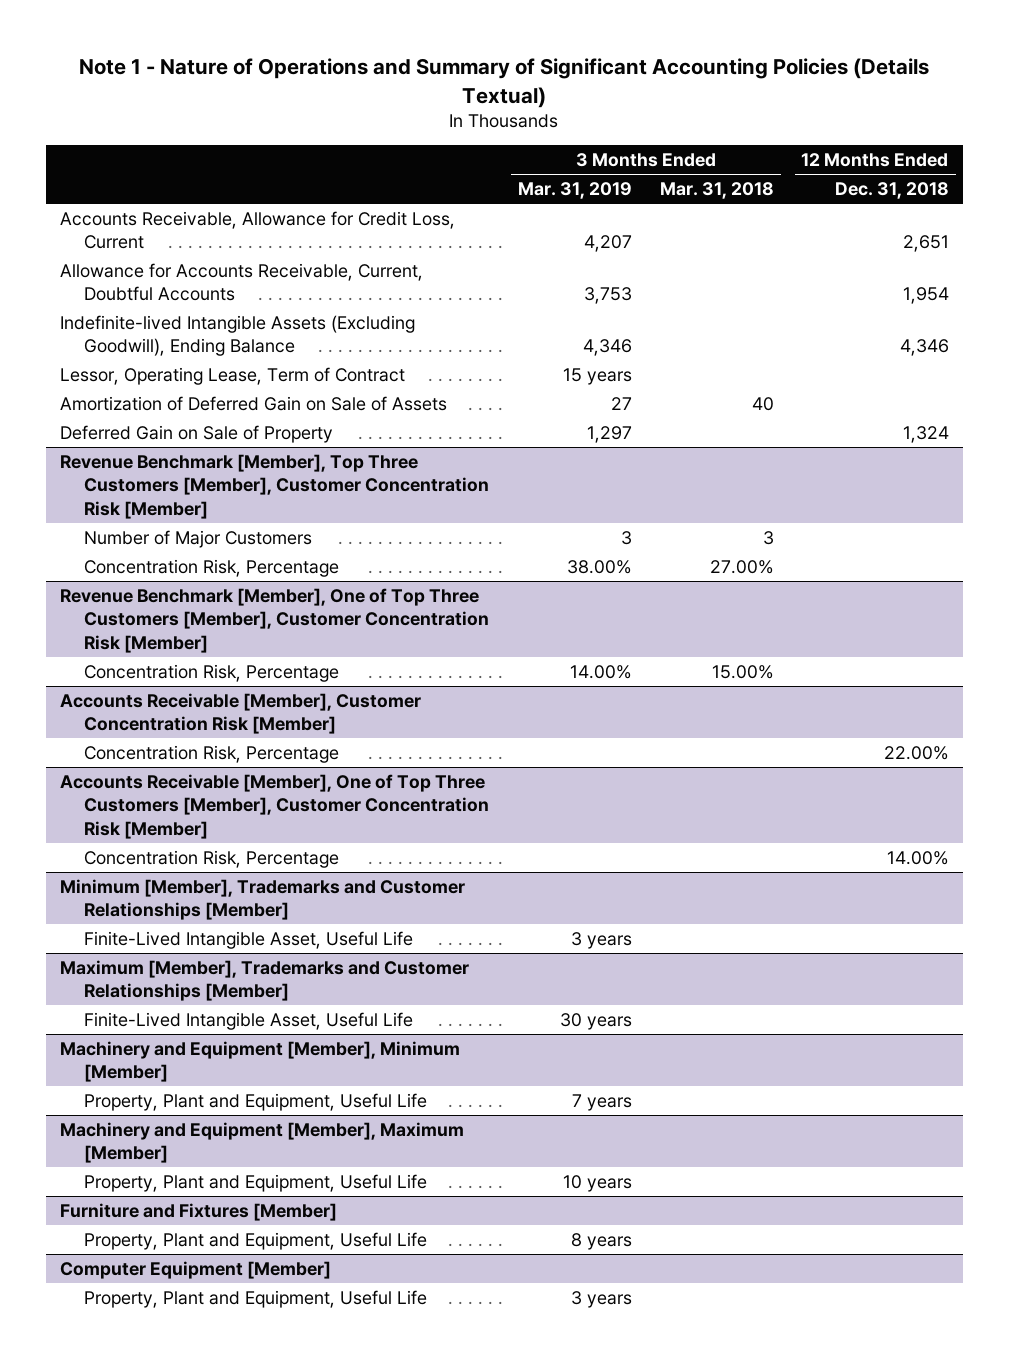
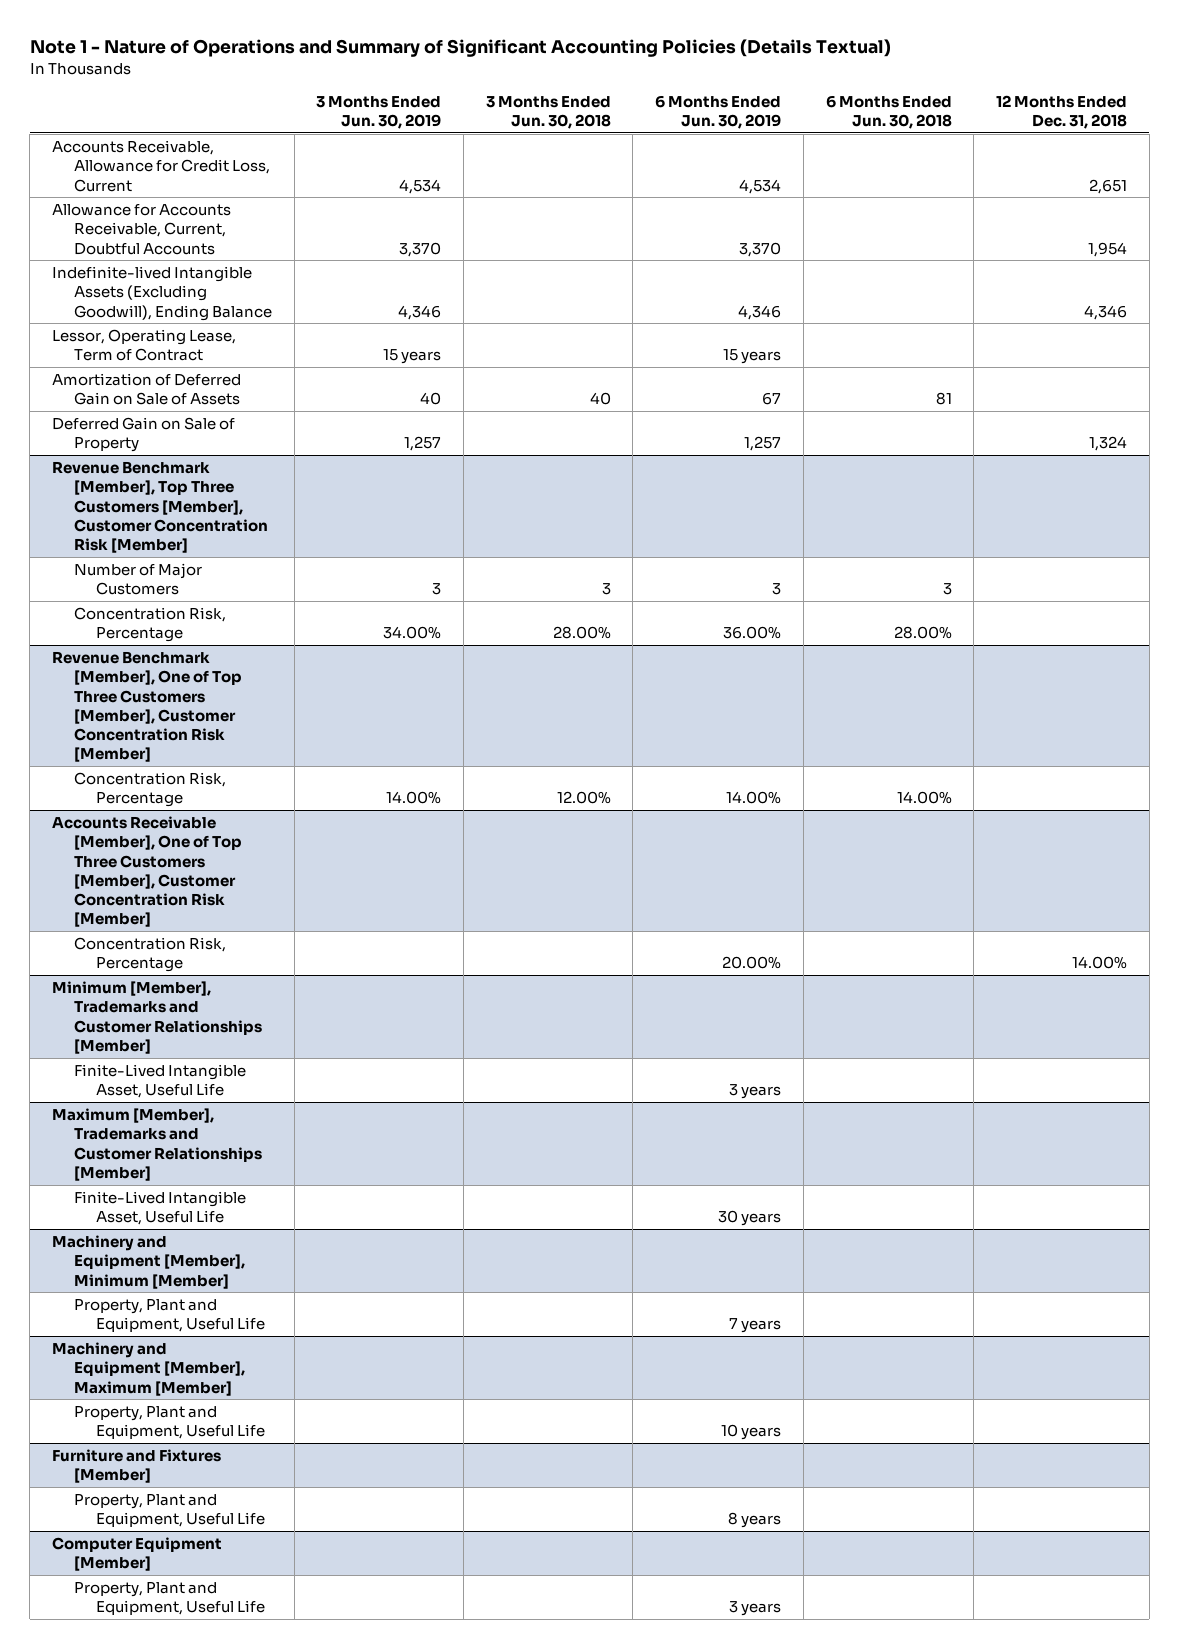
- | 3 Months Ended Mar. 31, 2019 | 3 Months Ended Mar. 31, 2018 | 12 Months Ended Dec. 31, 2018
+ | 3 Months Ended Jun. 30, 2019 | 3 Months Ended Jun. 30, 2018 | 6 Months Ended Jun. 30, 2019 | 6 Months Ended Jun. 30, 2018 | 12 Months Ended Dec. 31, 2018
- Accounts Receivable [Member], Customer Concentration Risk [Member]
- Concentration Risk, Percentage | | | 22.00%

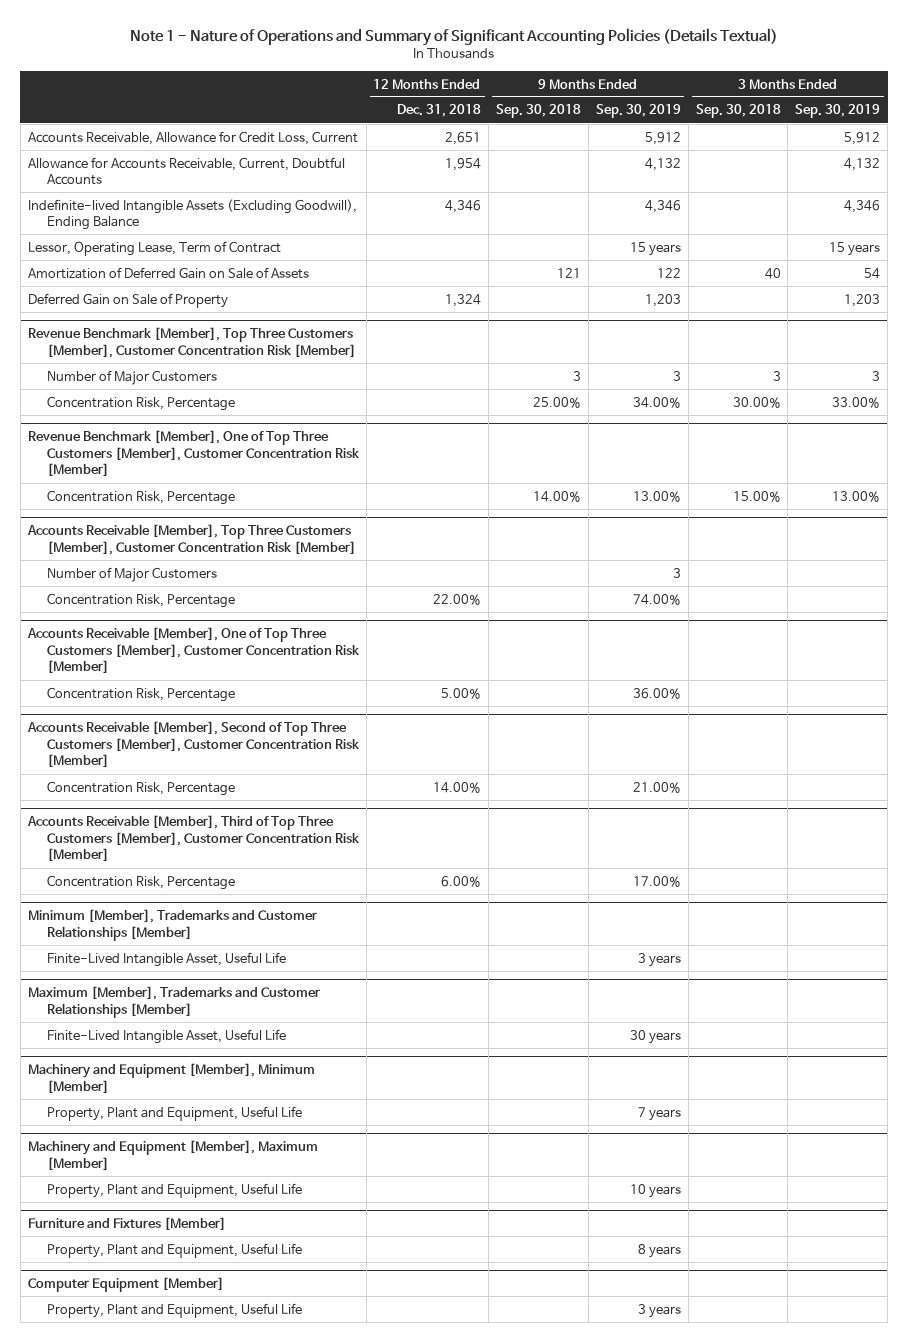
- | 3 Months Ended Jun. 30, 2019 | 3 Months Ended Jun. 30, 2018 | 6 Months Ended Jun. 30, 2019 | 6 Months Ended Jun. 30, 2018 | 12 Months Ended Dec. 31, 2018
+ | 12 Months Ended Dec. 31, 2018 | 9 Months Ended Sep. 30, 2018 | 9 Months Ended Sep. 30, 2019 | 3 Months Ended Sep. 30, 2018 | 3 Months Ended Sep. 30, 2019
+ Accounts Receivable [Member], Top Three Customers [Member], Customer Concentration Risk [Member]
+ Number of Major Customers | | | 3 | |
+ Concentration Risk, Percentage | 22.00% | | 74.00% | |
@ Accounts Receivable [Member], One of Top Three Customers [Member], Customer Concentration Risk [Member]
- Concentration Risk, Percentage | | | 20.00% | | 14.00%
+ Concentration Risk, Percentage | 5.00% | | 36.00% | |
+ Accounts Receivable [Member], Second of Top Three Customers [Member], Customer Concentration Risk [Member]
+ Concentration Risk, Percentage | 14.00% | | 21.00% | |
+ Accounts Receivable [Member], Third of Top Three Customers [Member], Customer Concentration Risk [Member]
+ Concentration Risk, Percentage | 6.00% | | 17.00% | |

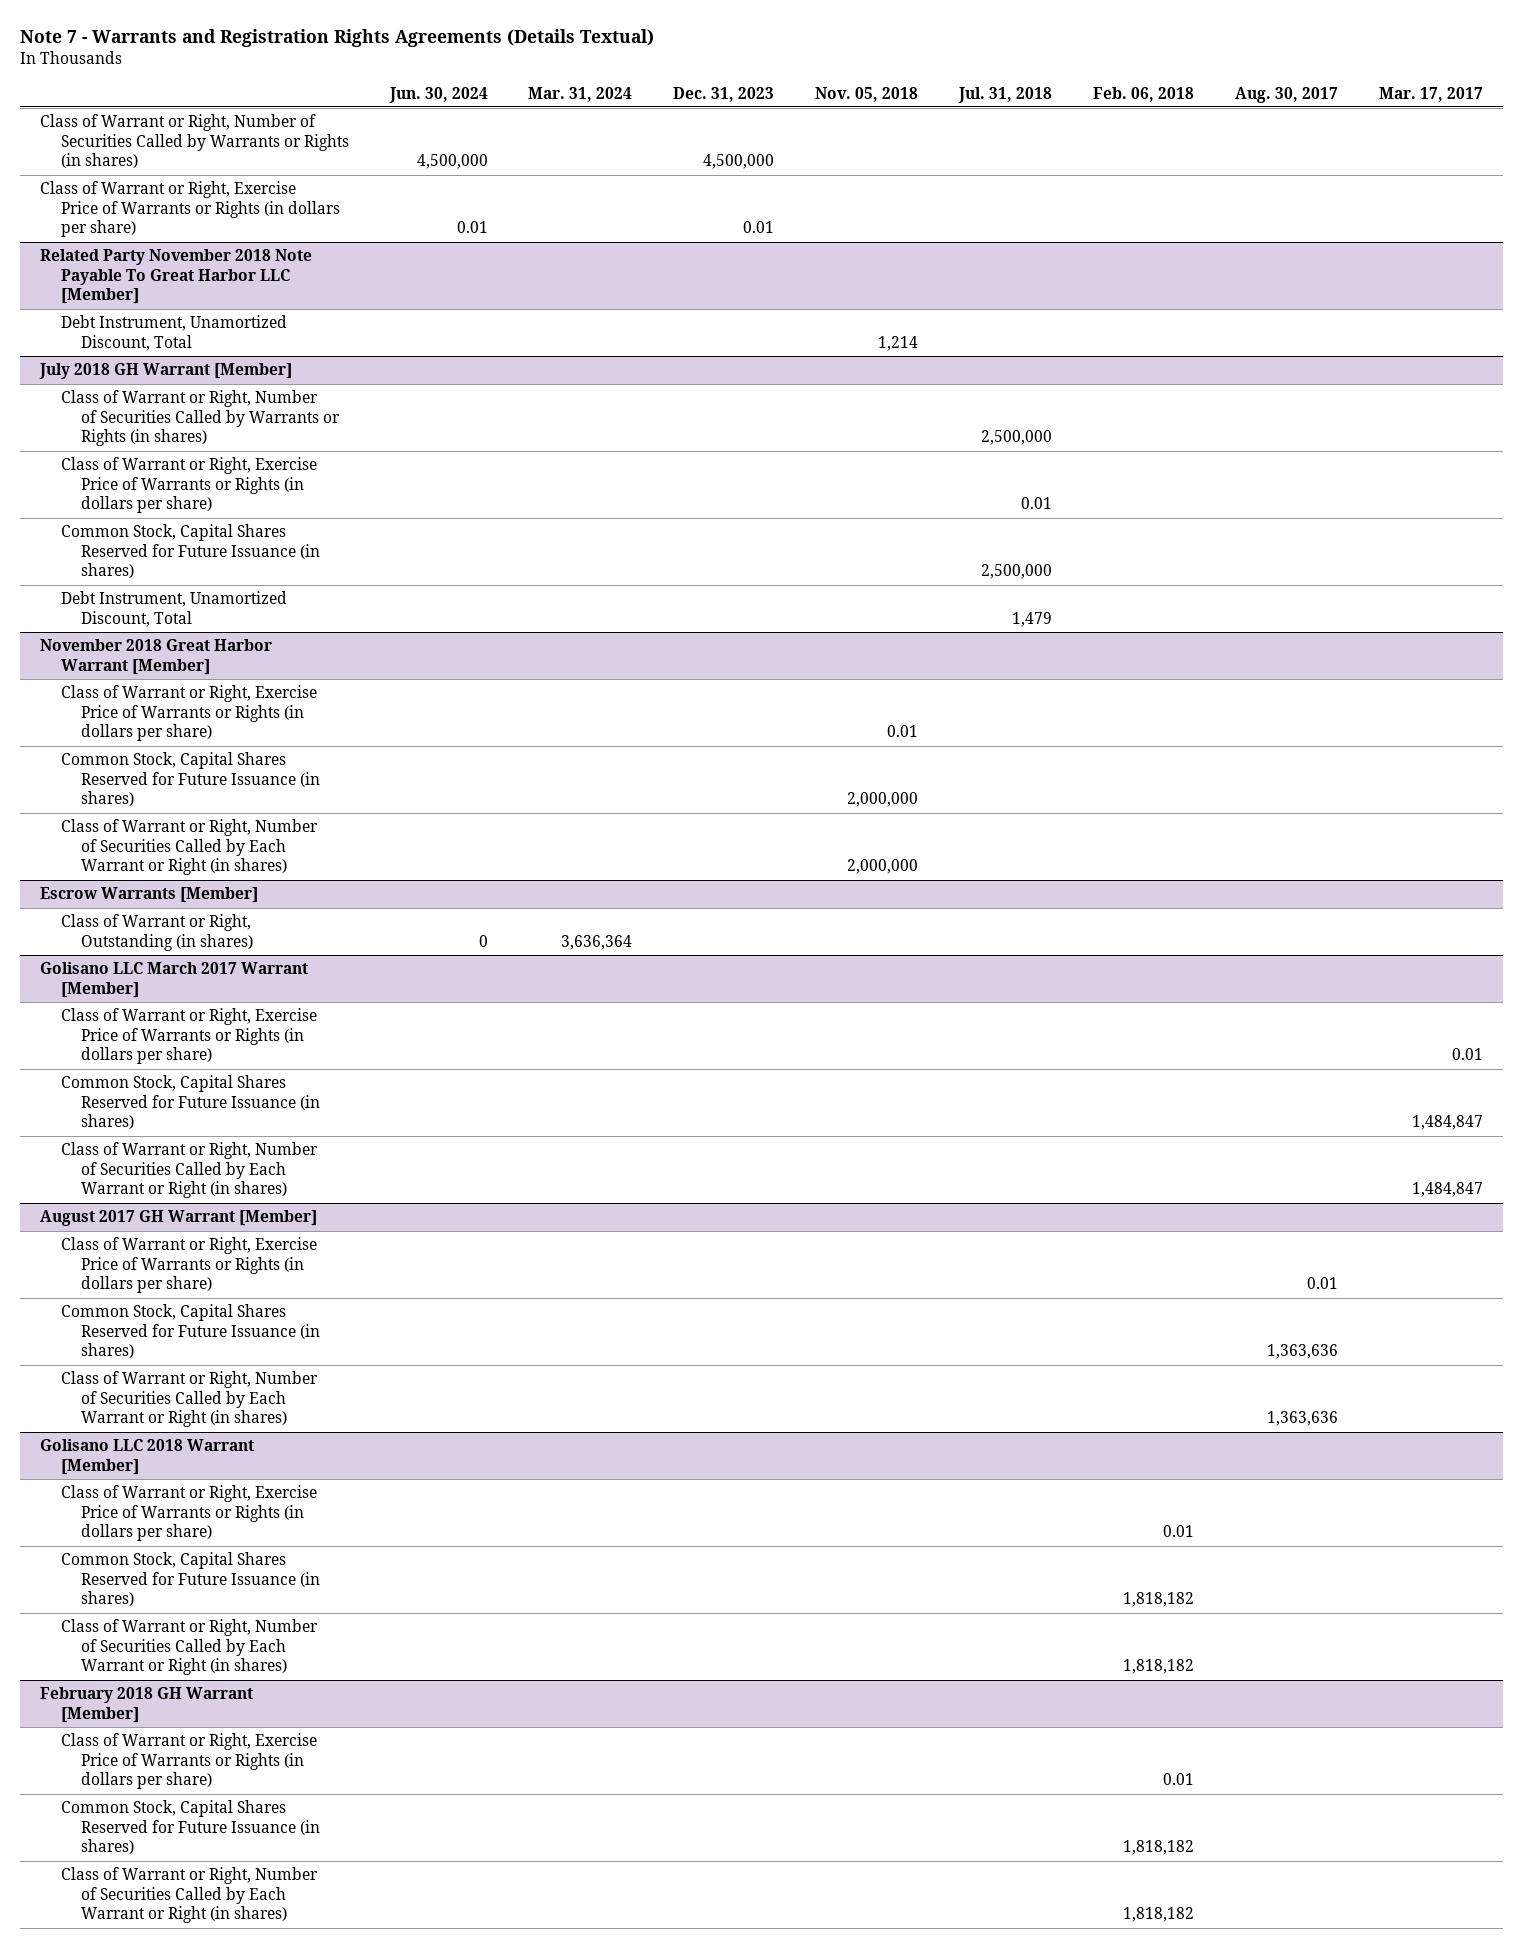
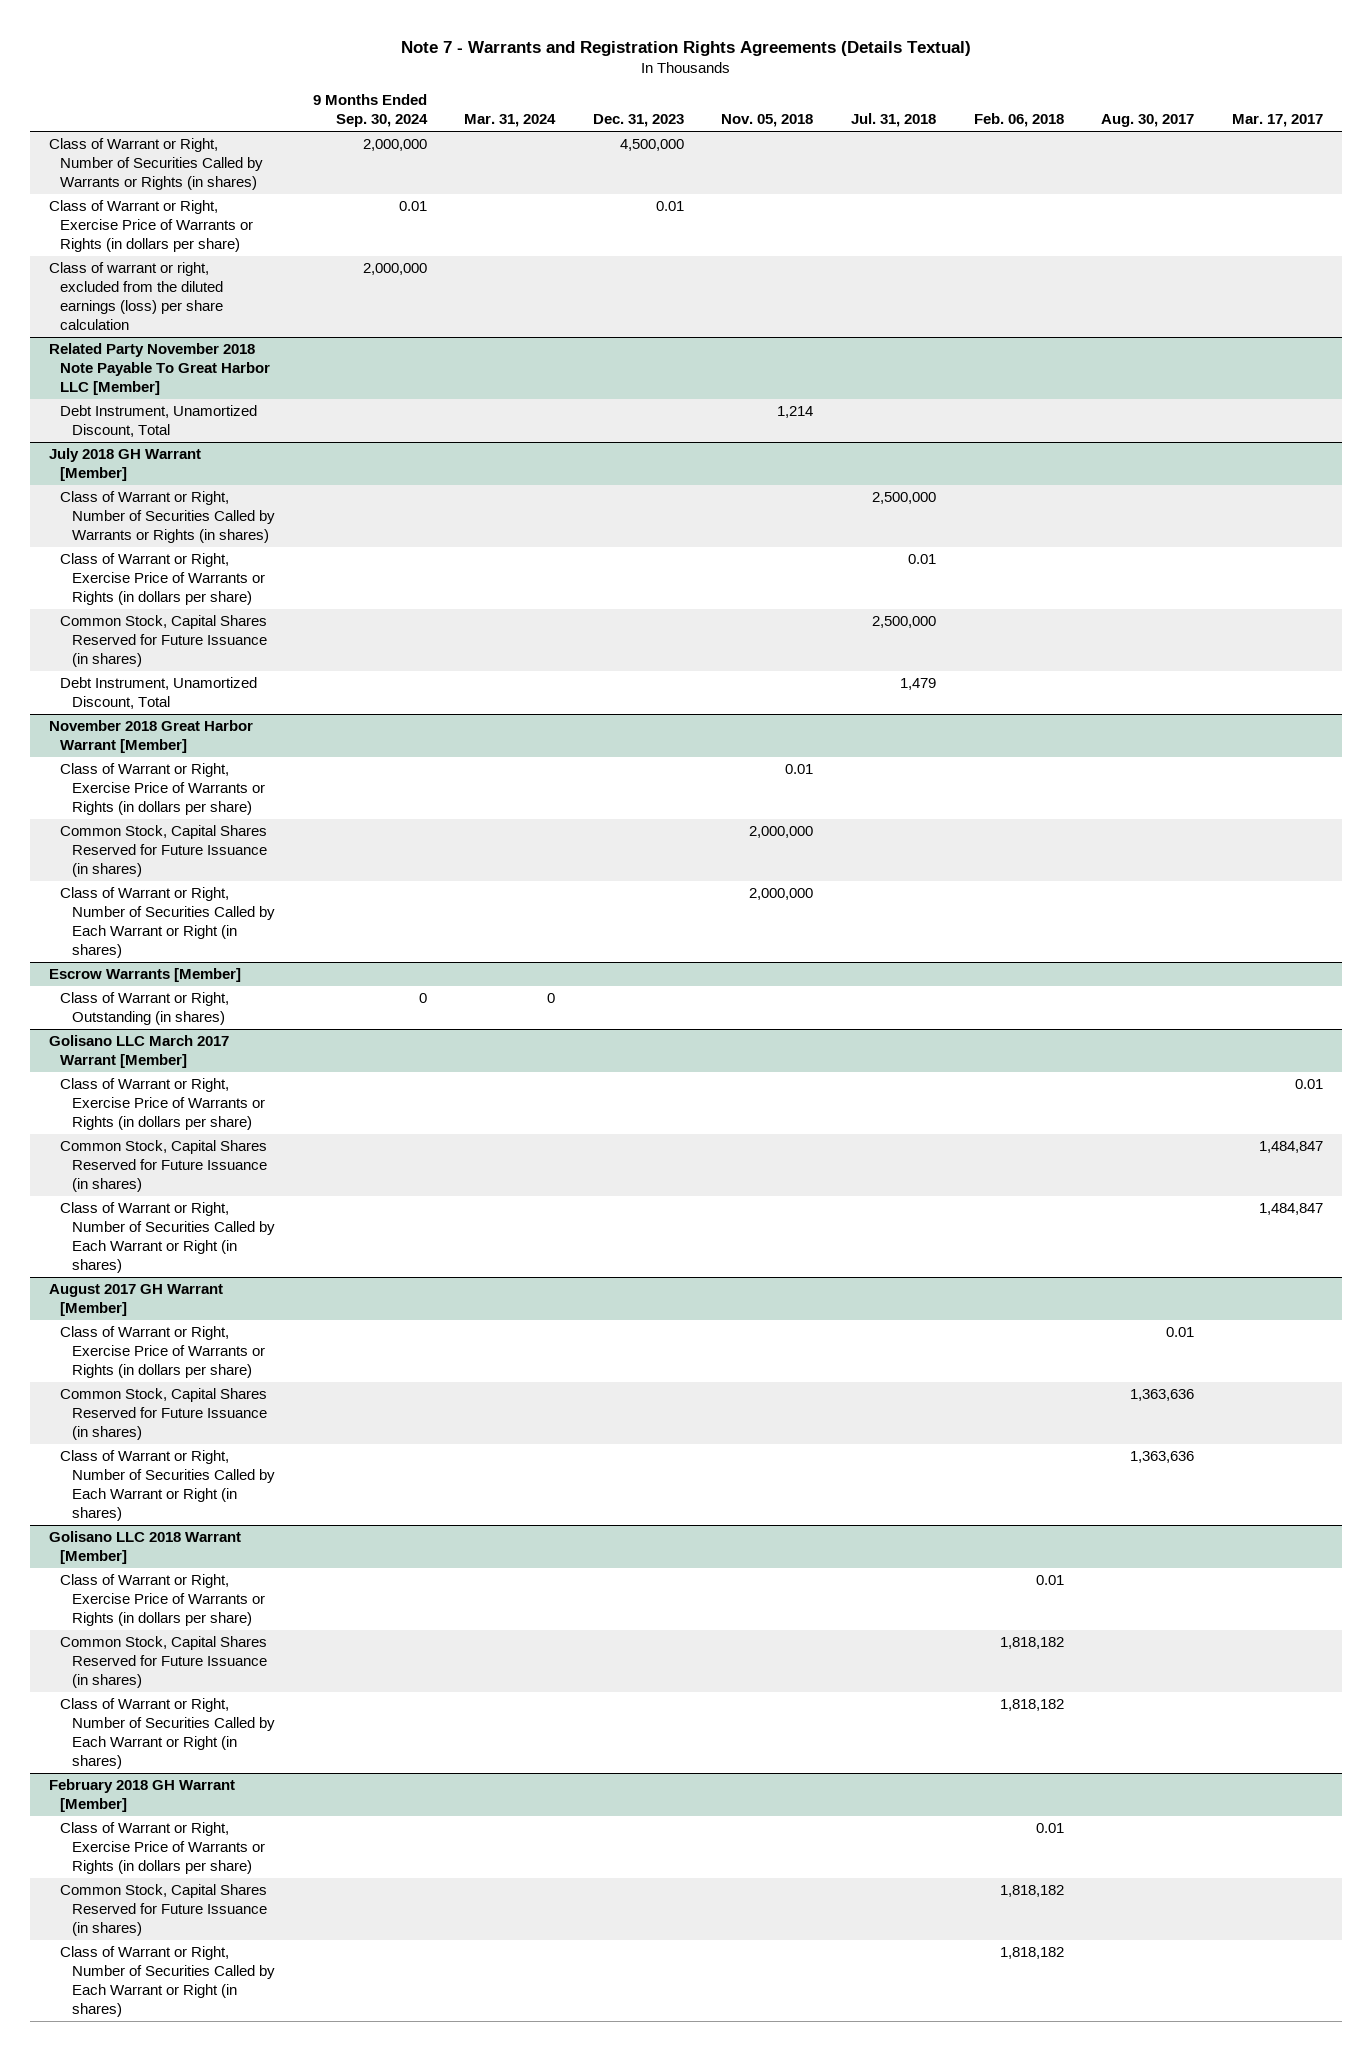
- | Jun. 30, 2024 | Mar. 31, 2024 | Dec. 31, 2023 | Nov. 05, 2018 | Jul. 31, 2018 | Feb. 06, 2018 | Aug. 30, 2017 | Mar. 17, 2017
+ | 9 Months Ended Sep. 30, 2024 | Mar. 31, 2024 | Dec. 31, 2023 | Nov. 05, 2018 | Jul. 31, 2018 | Feb. 06, 2018 | Aug. 30, 2017 | Mar. 17, 2017
+ Class of warrant or right, excluded from the diluted earnings (loss) per share calculation | 2,000,000 | | | | | | |
@ Escrow Warrants [Member]
- Class of Warrant or Right, Outstanding (in shares) | 0 | 3,636,364 | | | | | |
+ Class of Warrant or Right, Outstanding (in shares) | 0 | 0 | | | | | |

